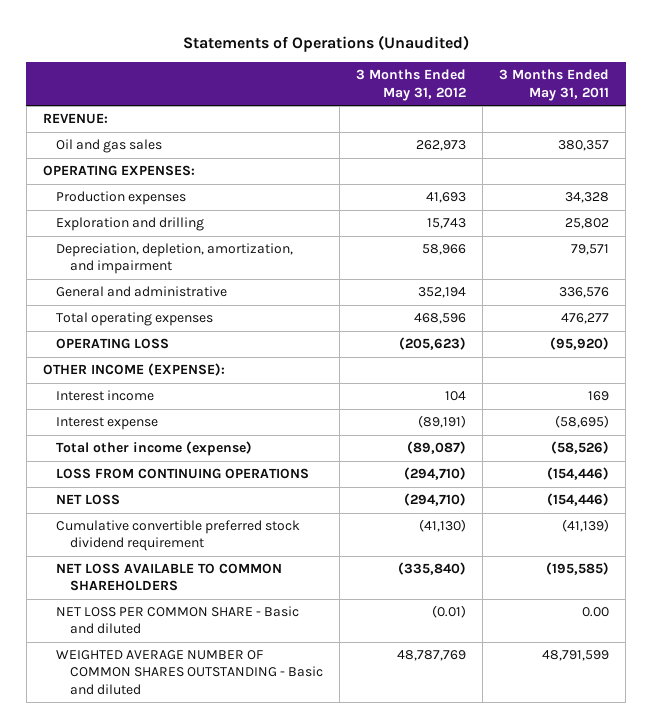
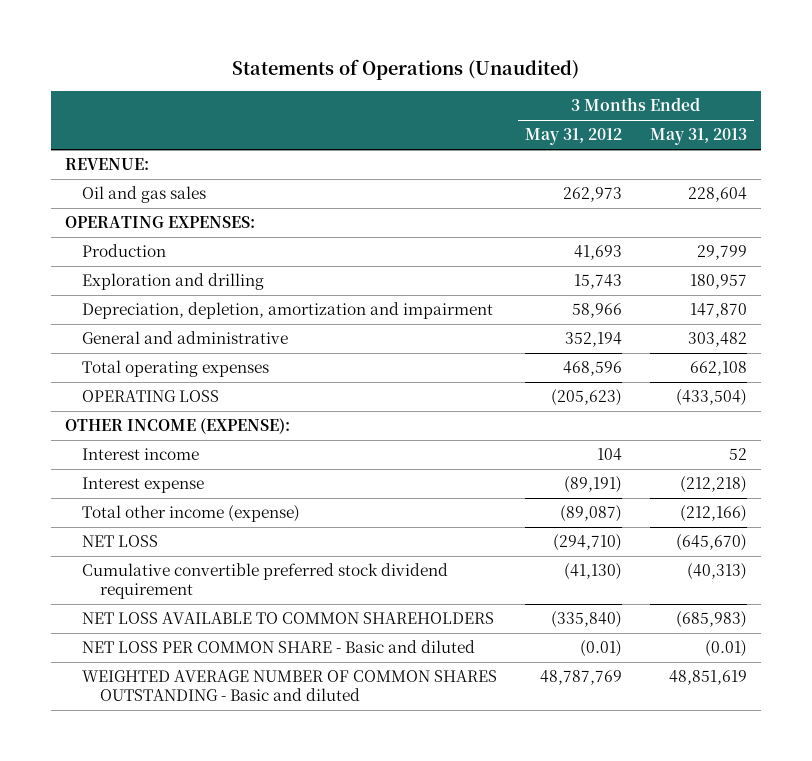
- | 3 Months Ended May 31, 2012 | 3 Months Ended May 31, 2011
+ | 3 Months Ended May 31, 2012 | 3 Months Ended May 31, 2013
- Production expenses | 41,693 | 34,328
+ Production | 41,693 | 29,799
- Depreciation, depletion, amortization, and impairment | 58,966 | 79,571
+ Depreciation, depletion, amortization and impairment | 58,966 | 147,870
- LOSS FROM CONTINUING OPERATIONS | (294,710) | (154,446)

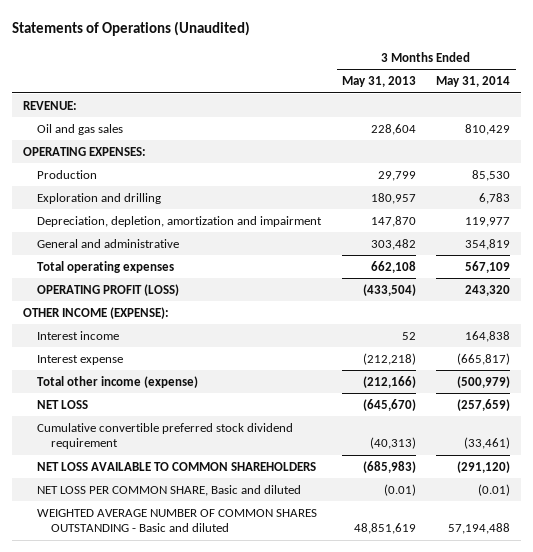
- | 3 Months Ended May 31, 2012 | 3 Months Ended May 31, 2013
+ | 3 Months Ended May 31, 2013 | 3 Months Ended May 31, 2014
- OPERATING LOSS | (205,623) | (433,504)
+ OPERATING PROFIT (LOSS) | (433,504) | 243,320
- NET LOSS PER COMMON SHARE - Basic and diluted | (0.01) | (0.01)
+ NET LOSS PER COMMON SHARE, Basic and diluted | (0.01) | (0.01)

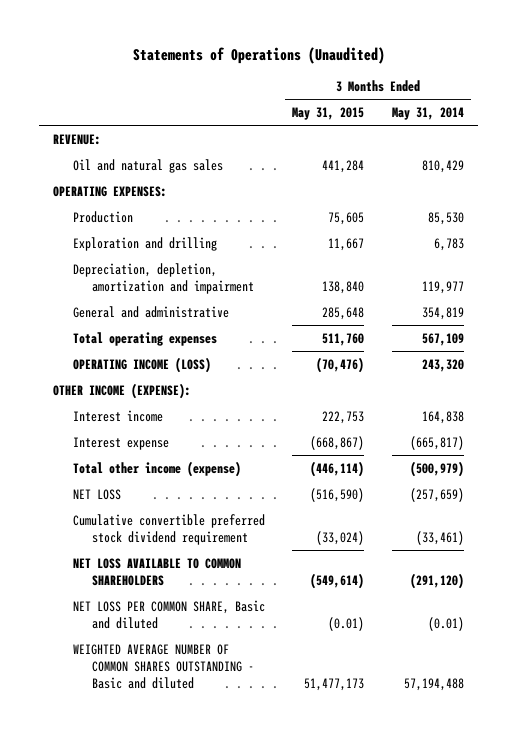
- | 3 Months Ended May 31, 2013 | 3 Months Ended May 31, 2014
+ | 3 Months Ended May 31, 2015 | 3 Months Ended May 31, 2014
- Oil and gas sales | 228,604 | 810,429
+ Oil and natural gas sales | 441,284 | 810,429
- OPERATING PROFIT (LOSS) | (433,504) | 243,320
+ OPERATING INCOME (LOSS) | (70,476) | 243,320

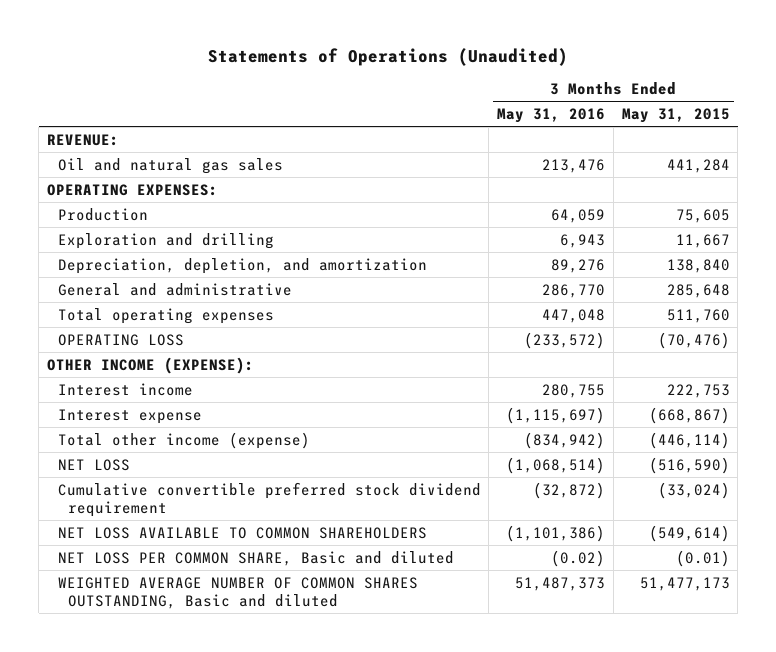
- | 3 Months Ended May 31, 2015 | 3 Months Ended May 31, 2014
+ | 3 Months Ended May 31, 2016 | 3 Months Ended May 31, 2015
- Depreciation, depletion, amortization and impairment | 138,840 | 119,977
+ Depreciation, depletion, and amortization | 89,276 | 138,840
- OPERATING INCOME (LOSS) | (70,476) | 243,320
+ OPERATING LOSS | (233,572) | (70,476)
- WEIGHTED AVERAGE NUMBER OF COMMON SHARES OUTSTANDING - Basic and diluted | 51,477,173 | 57,194,488
+ WEIGHTED AVERAGE NUMBER OF COMMON SHARES OUTSTANDING, Basic and diluted | 51,487,373 | 51,477,173

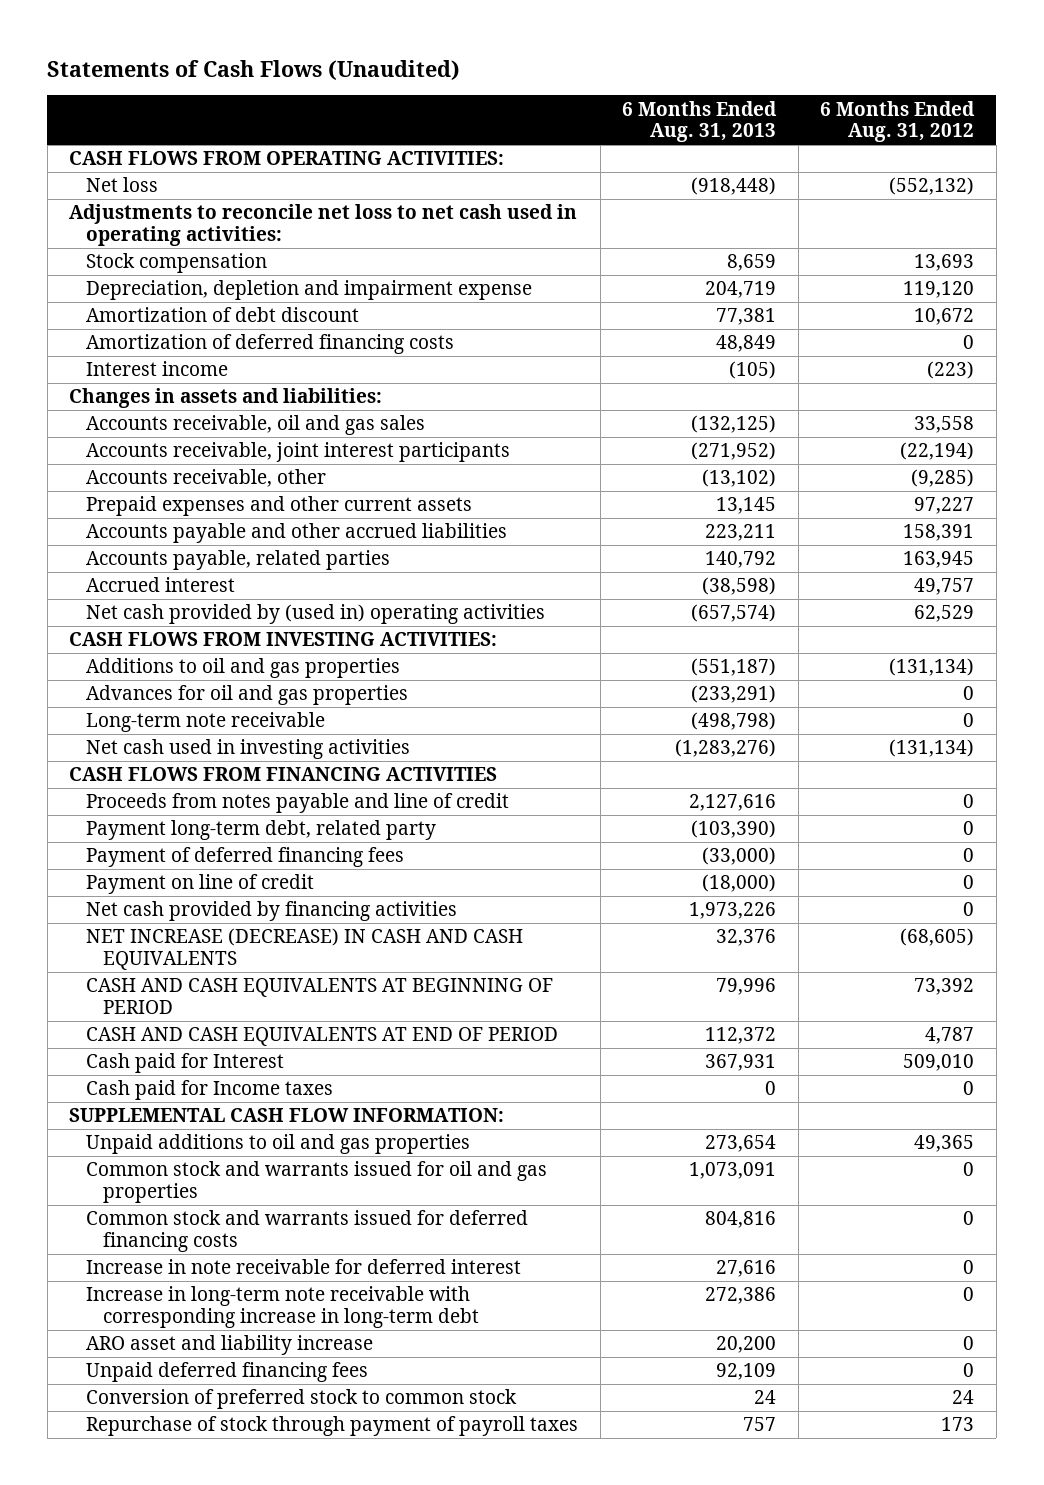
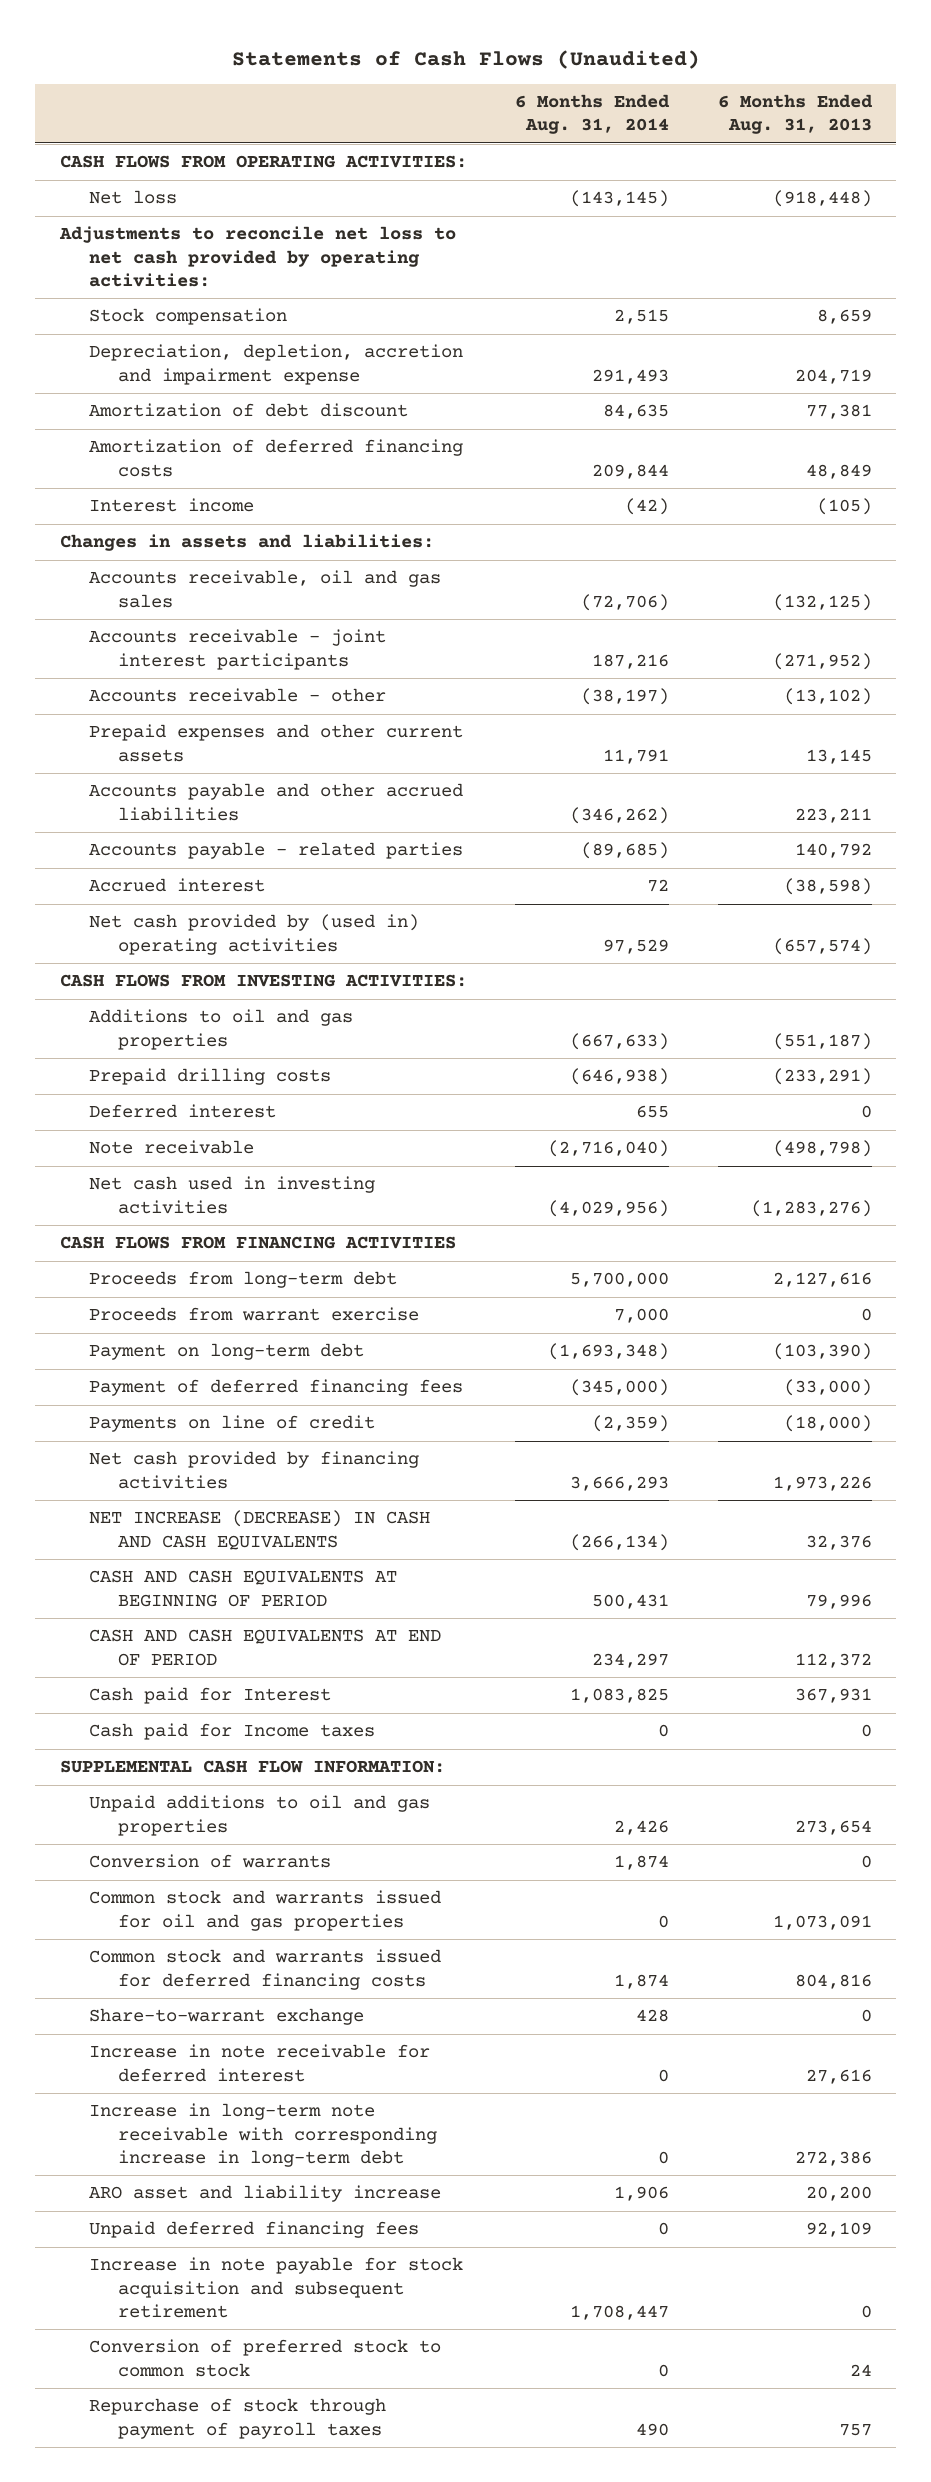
- | 6 Months Ended Aug. 31, 2013 | 6 Months Ended Aug. 31, 2012
+ | 6 Months Ended Aug. 31, 2014 | 6 Months Ended Aug. 31, 2013
- Adjustments to reconcile net loss to net cash used in operating activities:
+ Adjustments to reconcile net loss to net cash provided by operating activities:
- Depreciation, depletion and impairment expense | 204,719 | 119,120
+ Depreciation, depletion, accretion and impairment expense | 291,493 | 204,719
- Accounts receivable, joint interest participants | (271,952) | (22,194)
- Accounts receivable, other | (13,102) | (9,285)
+ Accounts receivable - joint interest participants | 187,216 | (271,952)
+ Accounts receivable - other | (38,197) | (13,102)
- Accounts payable, related parties | 140,792 | 163,945
+ Accounts payable - related parties | (89,685) | 140,792
- Advances for oil and gas properties | (233,291) | 0
- Long-term note receivable | (498,798) | 0
+ Prepaid drilling costs | (646,938) | (233,291)
+ Deferred interest | 655 | 0
+ Note receivable | (2,716,040) | (498,798)
- Proceeds from notes payable and line of credit | 2,127,616 | 0
- Payment long-term debt, related party | (103,390) | 0
+ Proceeds from long-term debt | 5,700,000 | 2,127,616
+ Proceeds from warrant exercise | 7,000 | 0
+ Payment on long-term debt | (1,693,348) | (103,390)
- Payment on line of credit | (18,000) | 0
+ Payments on line of credit | (2,359) | (18,000)
+ Conversion of warrants | 1,874 | 0
+ Share-to-warrant exchange | 428 | 0
+ Increase in note payable for stock acquisition and subsequent retirement | 1,708,447 | 0

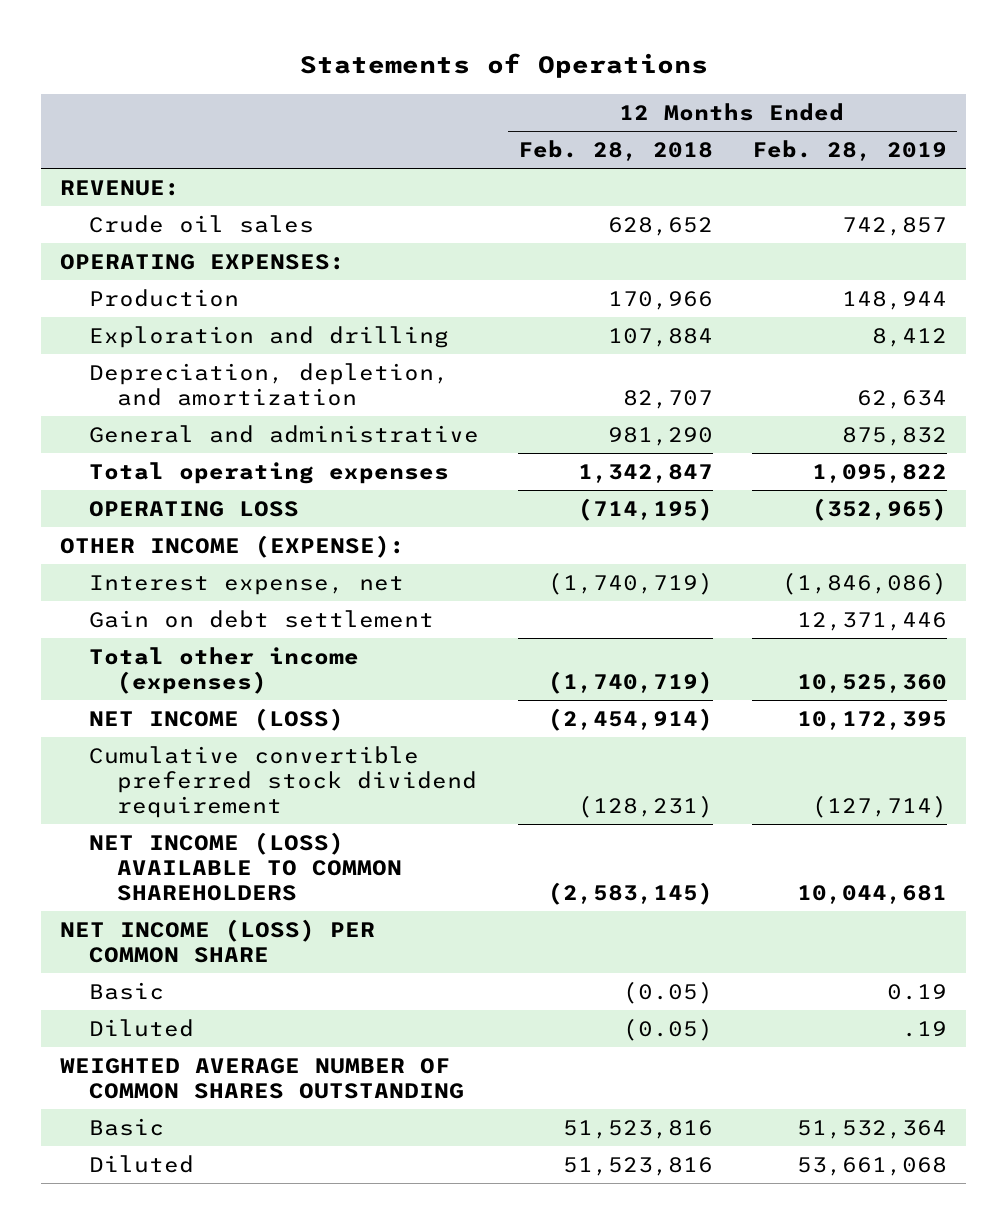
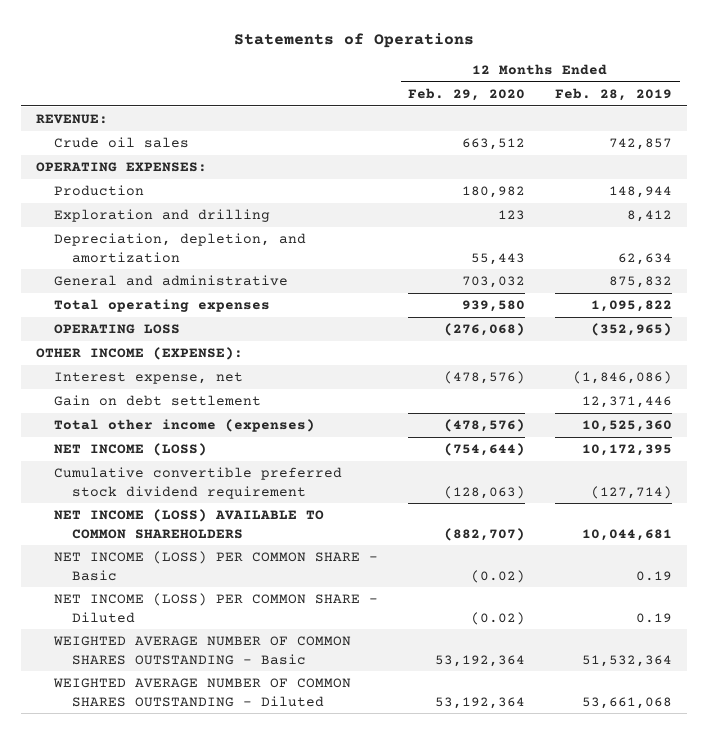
- | 12 Months Ended Feb. 28, 2018 | 12 Months Ended Feb. 28, 2019
+ | 12 Months Ended Feb. 29, 2020 | 12 Months Ended Feb. 28, 2019
- NET INCOME (LOSS) PER COMMON SHARE
- Basic | (0.05) | 0.19
- Diluted | (0.05) | .19
- WEIGHTED AVERAGE NUMBER OF COMMON SHARES OUTSTANDING
- Basic | 51,523,816 | 51,532,364
- Diluted | 51,523,816 | 53,661,068
+ NET INCOME (LOSS) PER COMMON SHARE - Basic | (0.02) | 0.19
+ NET INCOME (LOSS) PER COMMON SHARE - Diluted | (0.02) | 0.19
+ WEIGHTED AVERAGE NUMBER OF COMMON SHARES OUTSTANDING - Basic | 53,192,364 | 51,532,364
+ WEIGHTED AVERAGE NUMBER OF COMMON SHARES OUTSTANDING - Diluted | 53,192,364 | 53,661,068

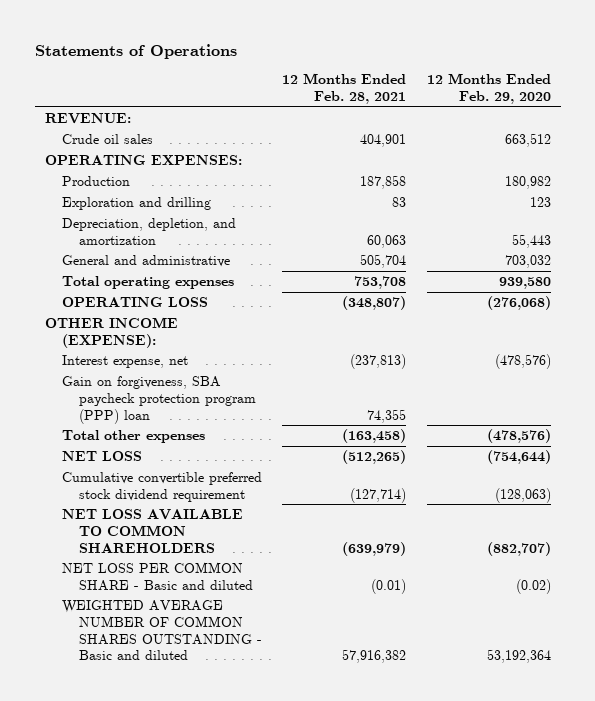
- | 12 Months Ended Feb. 29, 2020 | 12 Months Ended Feb. 28, 2019
+ | 12 Months Ended Feb. 28, 2021 | 12 Months Ended Feb. 29, 2020
- Gain on debt settlement | | 12,371,446
- Total other income (expenses) | (478,576) | 10,525,360
- NET INCOME (LOSS) | (754,644) | 10,172,395
+ Gain on forgiveness, SBA paycheck protection program (PPP) loan | 74,355 |
+ Total other expenses | (163,458) | (478,576)
+ NET LOSS | (512,265) | (754,644)
- NET INCOME (LOSS) AVAILABLE TO COMMON SHAREHOLDERS | (882,707) | 10,044,681
- NET INCOME (LOSS) PER COMMON SHARE - Basic | (0.02) | 0.19
- NET INCOME (LOSS) PER COMMON SHARE - Diluted | (0.02) | 0.19
- WEIGHTED AVERAGE NUMBER OF COMMON SHARES OUTSTANDING - Basic | 53,192,364 | 51,532,364
- WEIGHTED AVERAGE NUMBER OF COMMON SHARES OUTSTANDING - Diluted | 53,192,364 | 53,661,068
+ NET LOSS AVAILABLE TO COMMON SHAREHOLDERS | (639,979) | (882,707)
+ NET LOSS PER COMMON SHARE - Basic and diluted | (0.01) | (0.02)
+ WEIGHTED AVERAGE NUMBER OF COMMON SHARES OUTSTANDING - Basic and diluted | 57,916,382 | 53,192,364

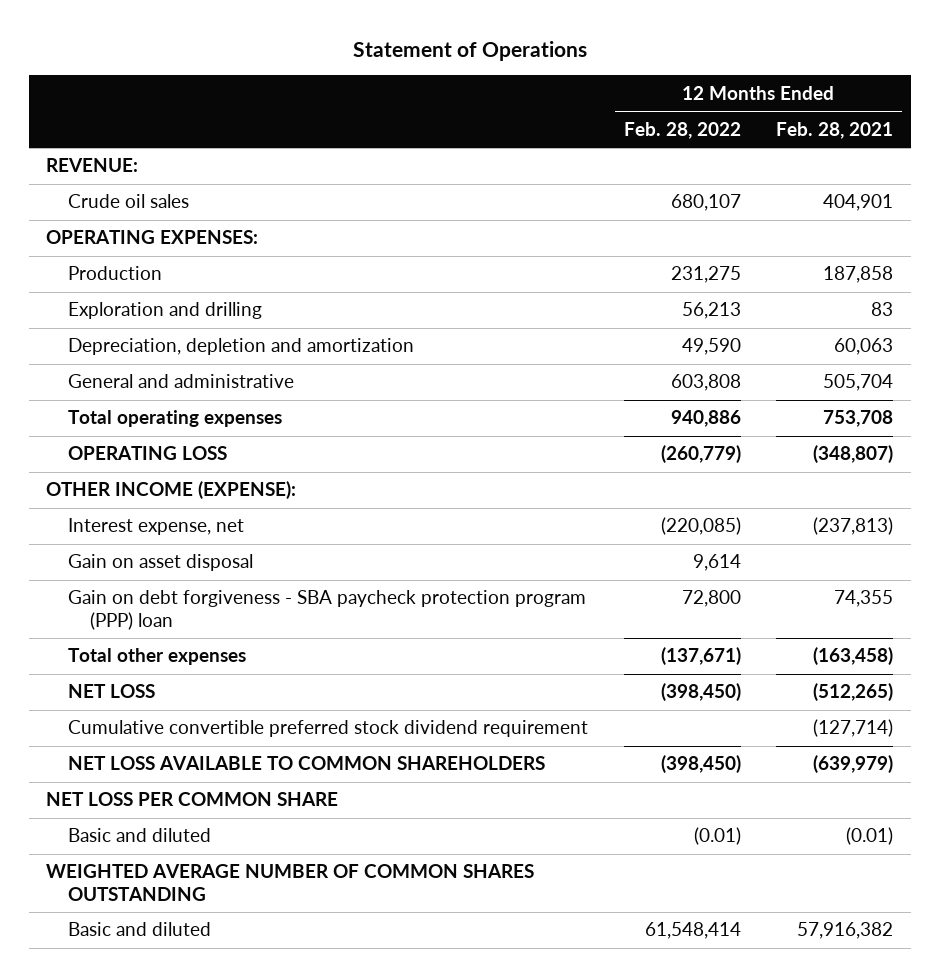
- Statements of Operations
+ Statement of Operations
- | 12 Months Ended Feb. 28, 2021 | 12 Months Ended Feb. 29, 2020
+ | 12 Months Ended Feb. 28, 2022 | 12 Months Ended Feb. 28, 2021
- Depreciation, depletion, and amortization | 60,063 | 55,443
+ Depreciation, depletion and amortization | 49,590 | 60,063
- Gain on forgiveness, SBA paycheck protection program (PPP) loan | 74,355 |
+ Gain on asset disposal | 9,614 |
+ Gain on debt forgiveness - SBA paycheck protection program (PPP) loan | 72,800 | 74,355
- NET LOSS PER COMMON SHARE - Basic and diluted | (0.01) | (0.02)
- WEIGHTED AVERAGE NUMBER OF COMMON SHARES OUTSTANDING - Basic and diluted | 57,916,382 | 53,192,364
+ NET LOSS PER COMMON SHARE
+ Basic and diluted | (0.01) | (0.01)
+ WEIGHTED AVERAGE NUMBER OF COMMON SHARES OUTSTANDING
+ Basic and diluted | 61,548,414 | 57,916,382

